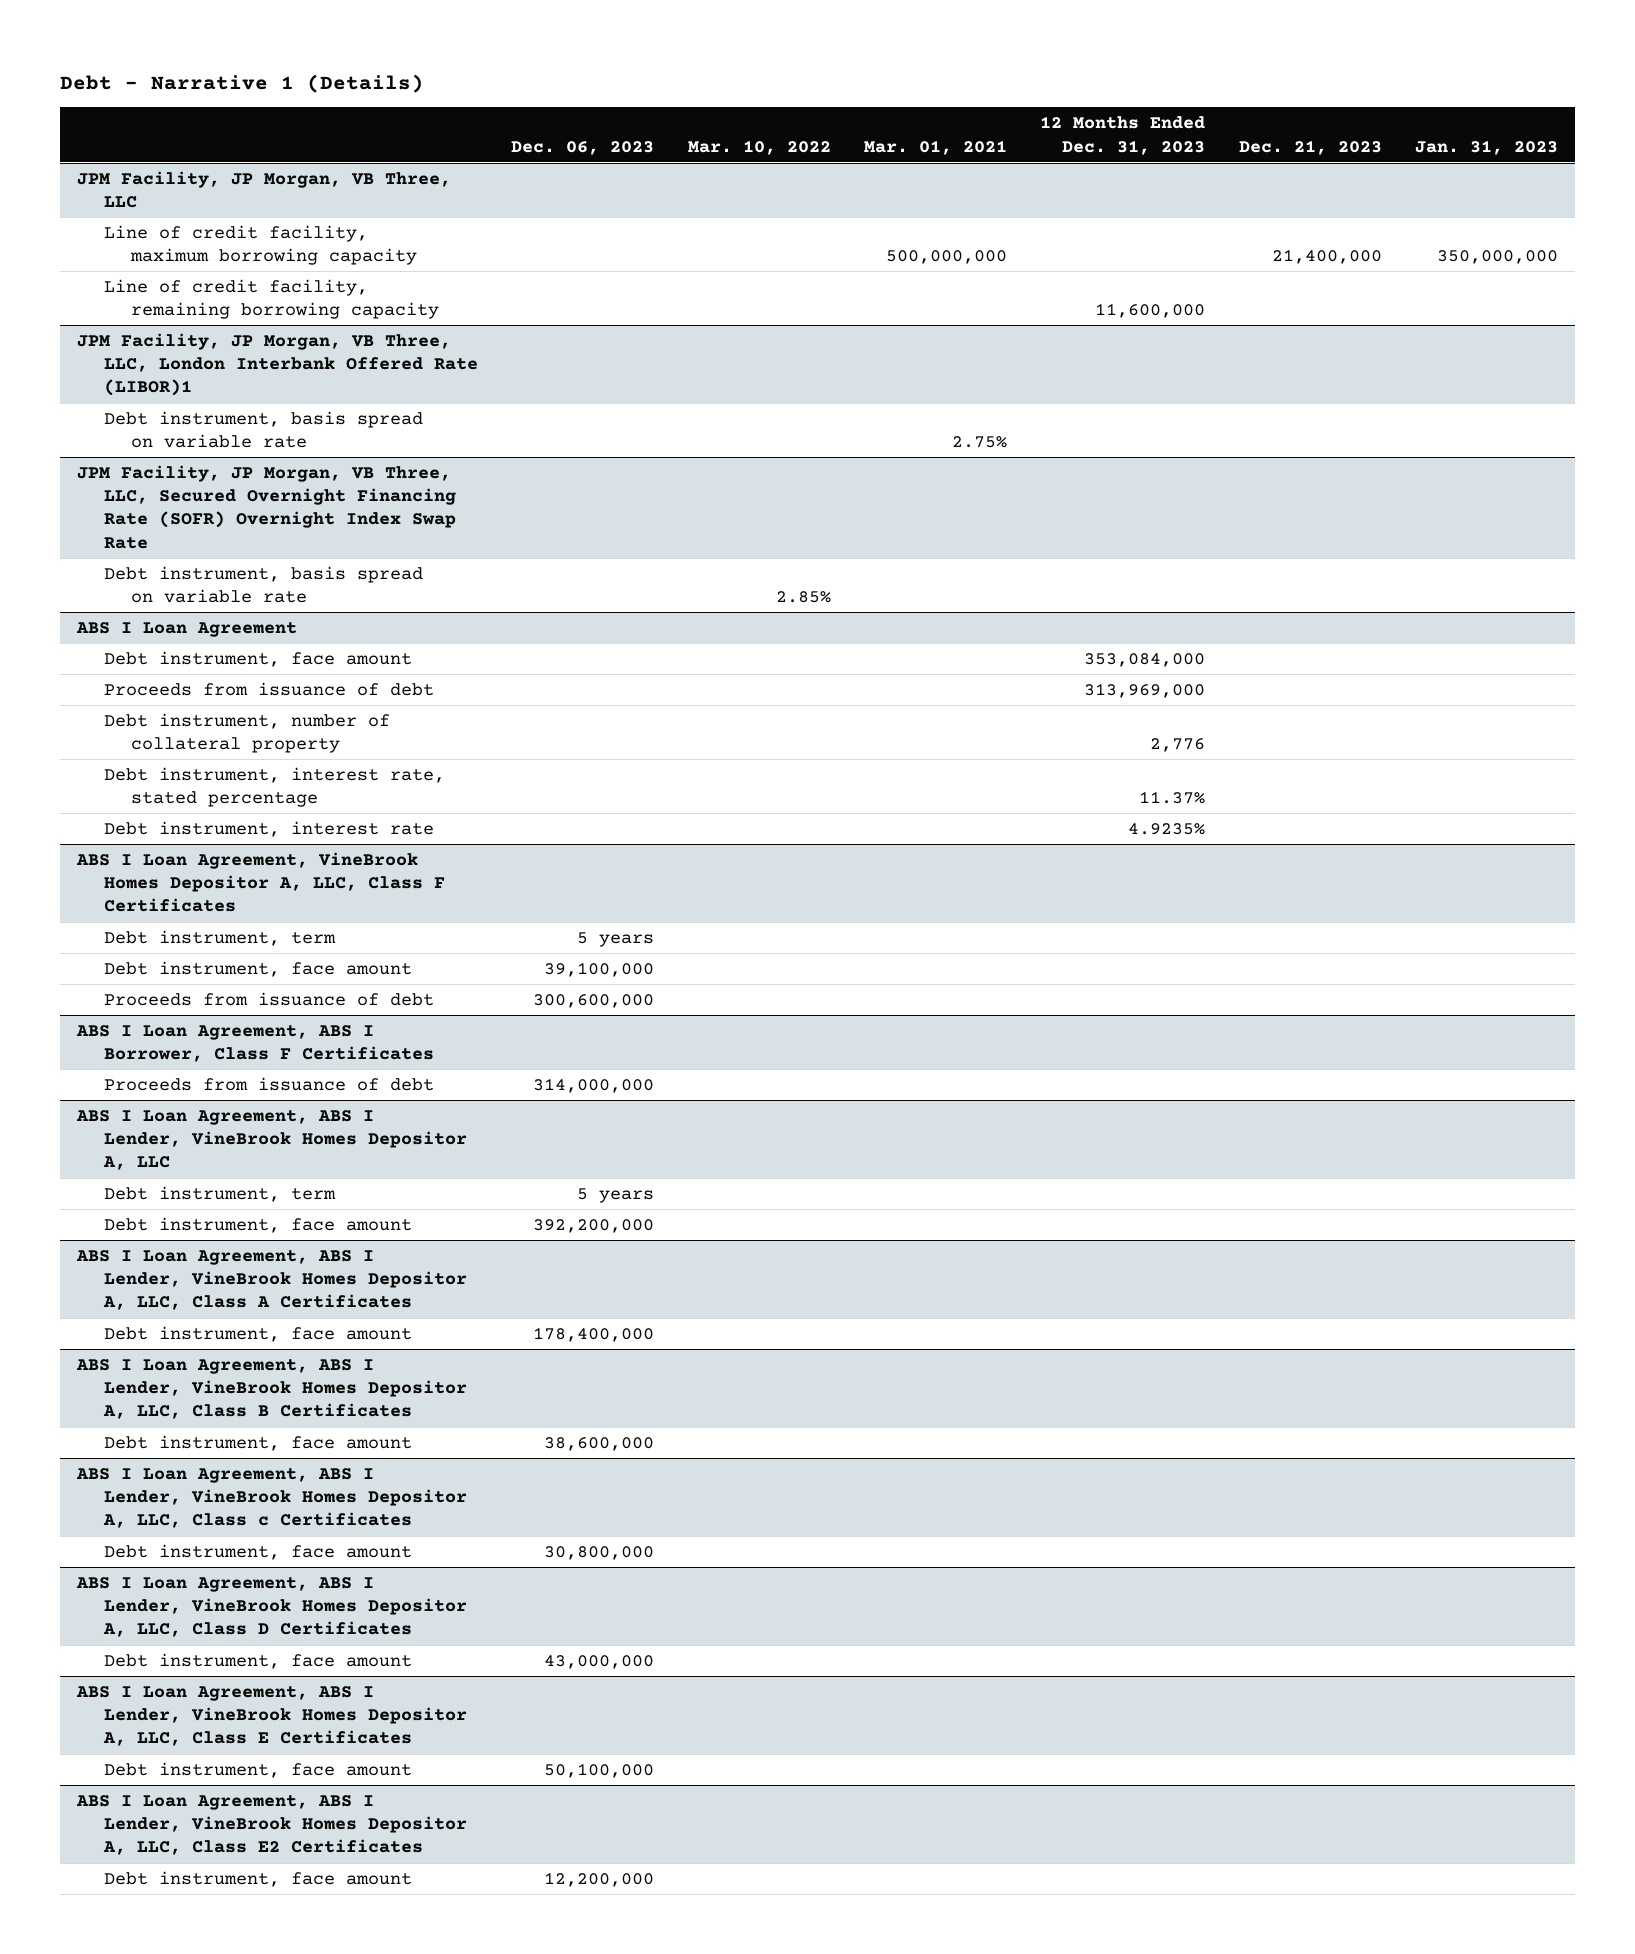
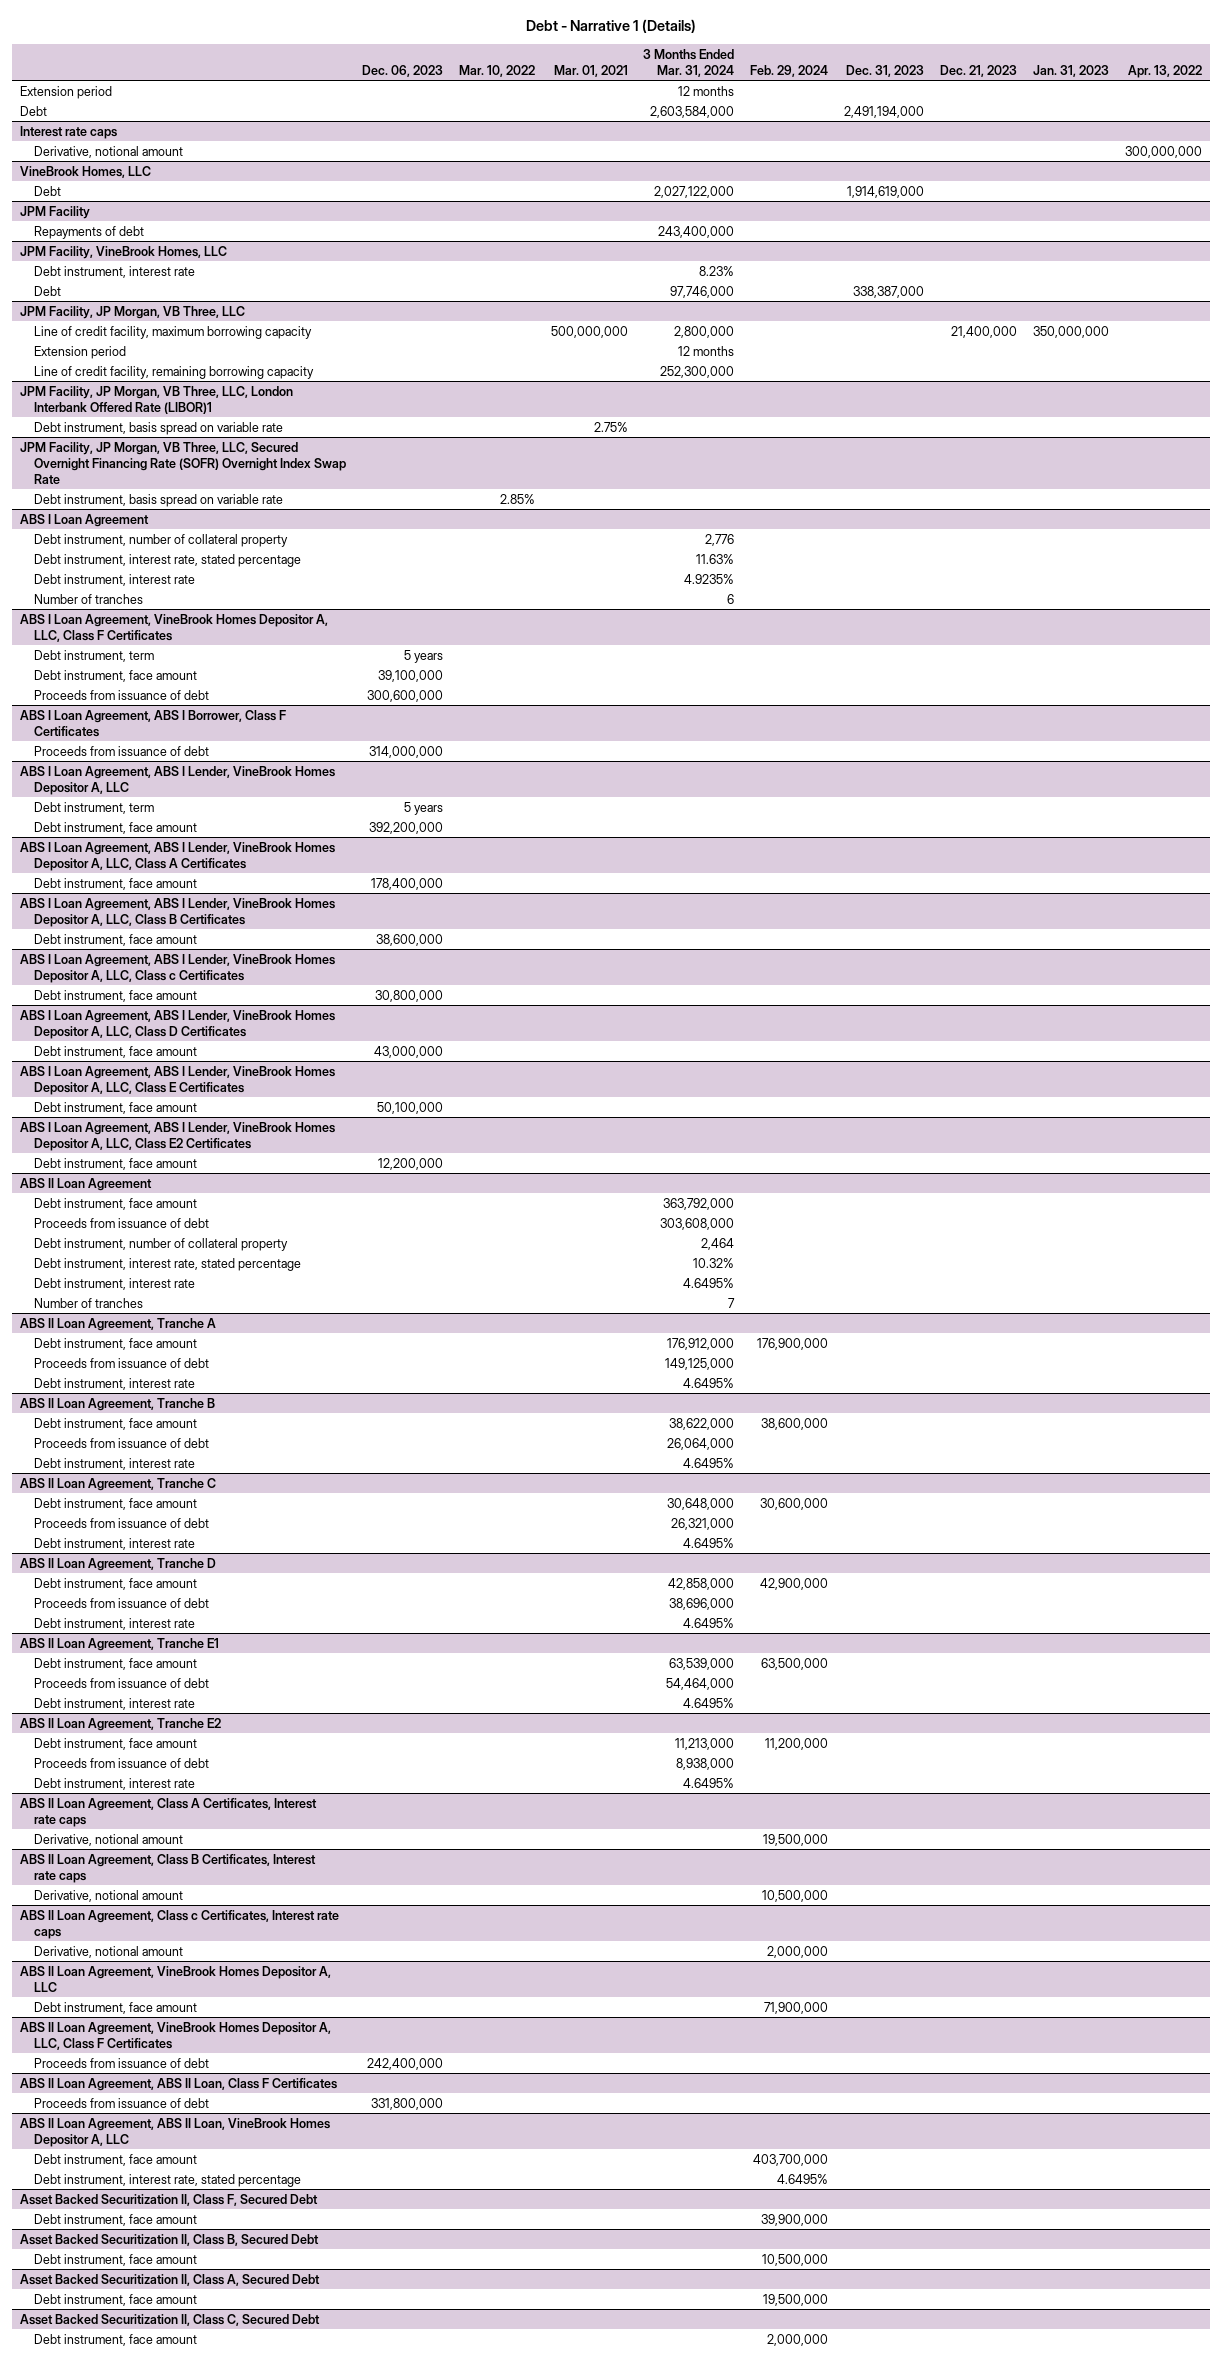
- | Dec. 06, 2023 | Mar. 10, 2022 | Mar. 01, 2021 | 12 Months Ended Dec. 31, 2023 | Dec. 21, 2023 | Jan. 31, 2023
+ | Dec. 06, 2023 | Mar. 10, 2022 | Mar. 01, 2021 | 3 Months Ended Mar. 31, 2024 | Feb. 29, 2024 | Dec. 31, 2023 | Dec. 21, 2023 | Jan. 31, 2023 | Apr. 13, 2022
+ Extension period | | | | 12 months | | | | |
+ Debt | | | | 2,603,584,000 | | 2,491,194,000 | | |
+ Interest rate caps
+ Derivative, notional amount | | | | | | | | | 300,000,000
+ VineBrook Homes, LLC
+ Debt | | | | 2,027,122,000 | | 1,914,619,000 | | |
+ JPM Facility
+ Repayments of debt | | | | 243,400,000 | | | | |
+ JPM Facility, VineBrook Homes, LLC
+ Debt instrument, interest rate | | | | 8.23% | | | | |
+ Debt | | | | 97,746,000 | | 338,387,000 | | |
@ JPM Facility, JP Morgan, VB Three, LLC
+ Extension period | | | | 12 months | | | | |
@ ABS I Loan Agreement
- Debt instrument, face amount | | | | 353,084,000 | |
- Proceeds from issuance of debt | | | | 313,969,000 | |
+ Number of tranches | | | | 6 | | | | |
+ ABS II Loan Agreement
+ Debt instrument, face amount | | | | 363,792,000 | | | | |
+ Proceeds from issuance of debt | | | | 303,608,000 | | | | |
+ Debt instrument, number of collateral property | | | | 2,464 | | | | |
+ Debt instrument, interest rate, stated percentage | | | | 10.32% | | | | |
+ Debt instrument, interest rate | | | | 4.6495% | | | | |
+ Number of tranches | | | | 7 | | | | |
+ ABS II Loan Agreement, Tranche A
+ Debt instrument, face amount | | | | 176,912,000 | 176,900,000 | | | |
+ Proceeds from issuance of debt | | | | 149,125,000 | | | | |
+ Debt instrument, interest rate | | | | 4.6495% | | | | |
+ ABS II Loan Agreement, Tranche B
+ Debt instrument, face amount | | | | 38,622,000 | 38,600,000 | | | |
+ Proceeds from issuance of debt | | | | 26,064,000 | | | | |
+ Debt instrument, interest rate | | | | 4.6495% | | | | |
+ ABS II Loan Agreement, Tranche C
+ Debt instrument, face amount | | | | 30,648,000 | 30,600,000 | | | |
+ Proceeds from issuance of debt | | | | 26,321,000 | | | | |
+ Debt instrument, interest rate | | | | 4.6495% | | | | |
+ ABS II Loan Agreement, Tranche D
+ Debt instrument, face amount | | | | 42,858,000 | 42,900,000 | | | |
+ Proceeds from issuance of debt | | | | 38,696,000 | | | | |
+ Debt instrument, interest rate | | | | 4.6495% | | | | |
+ ABS II Loan Agreement, Tranche E1
+ Debt instrument, face amount | | | | 63,539,000 | 63,500,000 | | | |
+ Proceeds from issuance of debt | | | | 54,464,000 | | | | |
+ Debt instrument, interest rate | | | | 4.6495% | | | | |
+ ABS II Loan Agreement, Tranche E2
+ Debt instrument, face amount | | | | 11,213,000 | 11,200,000 | | | |
+ Proceeds from issuance of debt | | | | 8,938,000 | | | | |
+ Debt instrument, interest rate | | | | 4.6495% | | | | |
+ ABS II Loan Agreement, Class A Certificates, Interest rate caps
+ Derivative, notional amount | | | | | 19,500,000 | | | |
+ ABS II Loan Agreement, Class B Certificates, Interest rate caps
+ Derivative, notional amount | | | | | 10,500,000 | | | |
+ ABS II Loan Agreement, Class c Certificates, Interest rate caps
+ Derivative, notional amount | | | | | 2,000,000 | | | |
+ ABS II Loan Agreement, VineBrook Homes Depositor A, LLC
+ Debt instrument, face amount | | | | | 71,900,000 | | | |
+ ABS II Loan Agreement, VineBrook Homes Depositor A, LLC, Class F Certificates
+ Proceeds from issuance of debt | 242,400,000 | | | | | | | |
+ ABS II Loan Agreement, ABS II Loan, Class F Certificates
+ Proceeds from issuance of debt | 331,800,000 | | | | | | | |
+ ABS II Loan Agreement, ABS II Loan, VineBrook Homes Depositor A, LLC
+ Debt instrument, face amount | | | | | 403,700,000 | | | |
+ Debt instrument, interest rate, stated percentage | | | | | 4.6495% | | | |
+ Asset Backed Securitization II, Class F, Secured Debt
+ Debt instrument, face amount | | | | | 39,900,000 | | | |
+ Asset Backed Securitization II, Class B, Secured Debt
+ Debt instrument, face amount | | | | | 10,500,000 | | | |
+ Asset Backed Securitization II, Class A, Secured Debt
+ Debt instrument, face amount | | | | | 19,500,000 | | | |
+ Asset Backed Securitization II, Class C, Secured Debt
+ Debt instrument, face amount | | | | | 2,000,000 | | | |

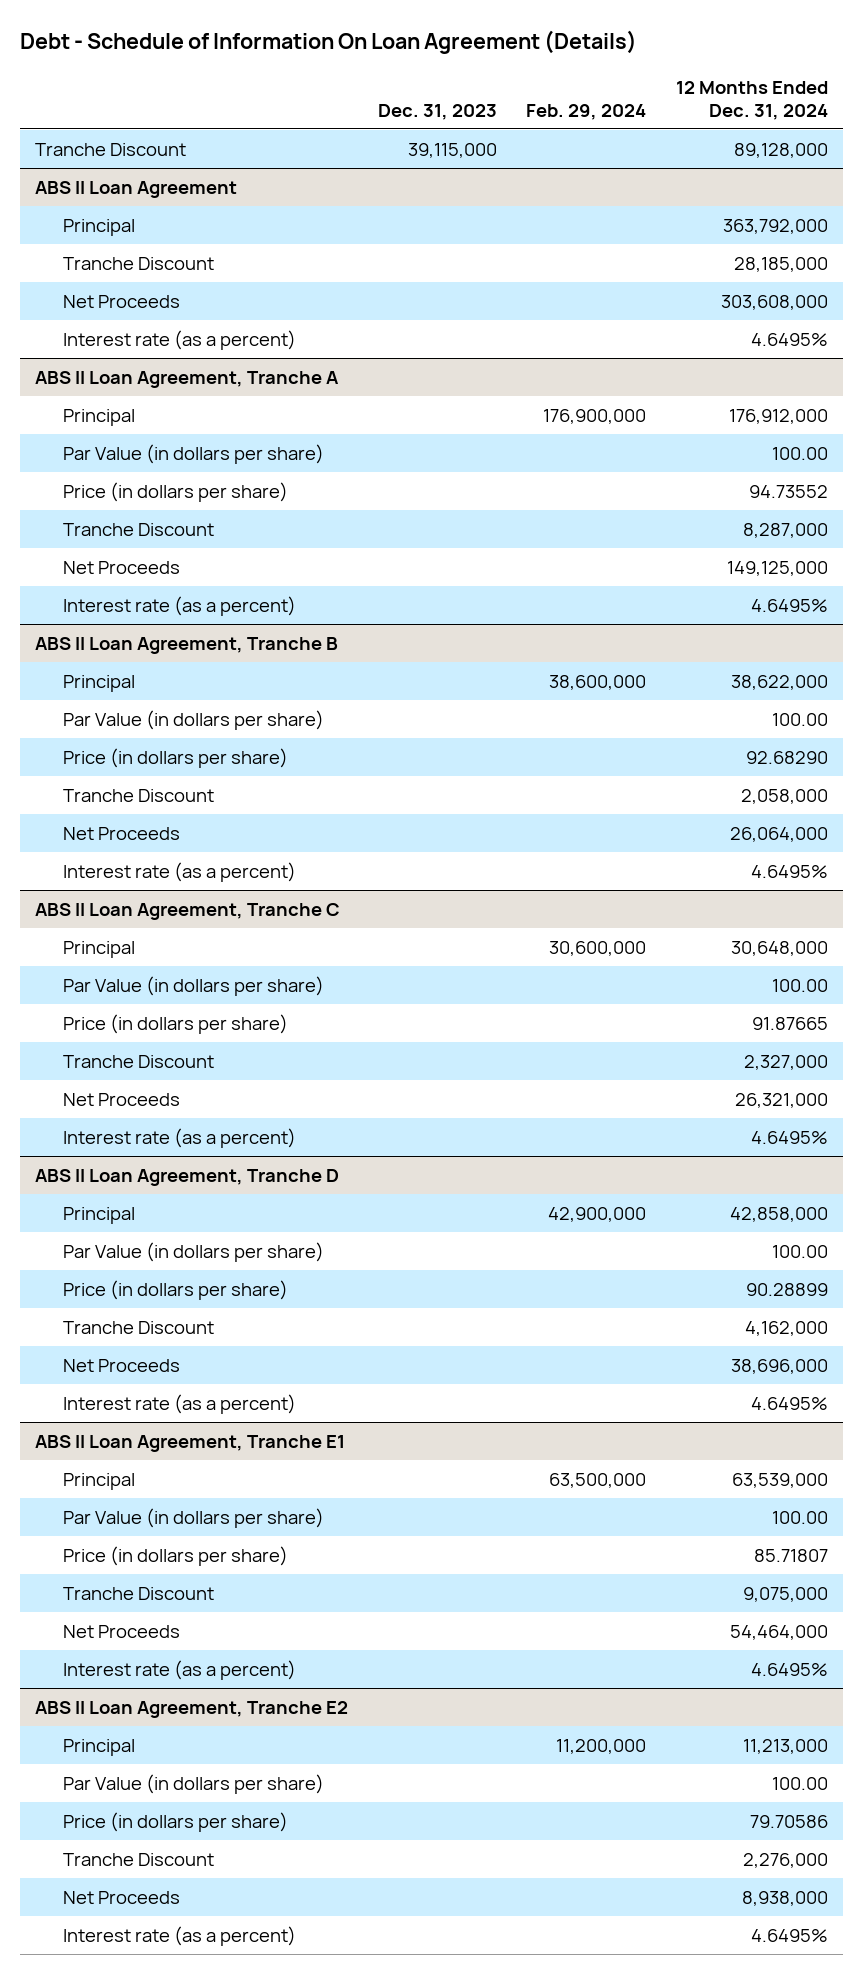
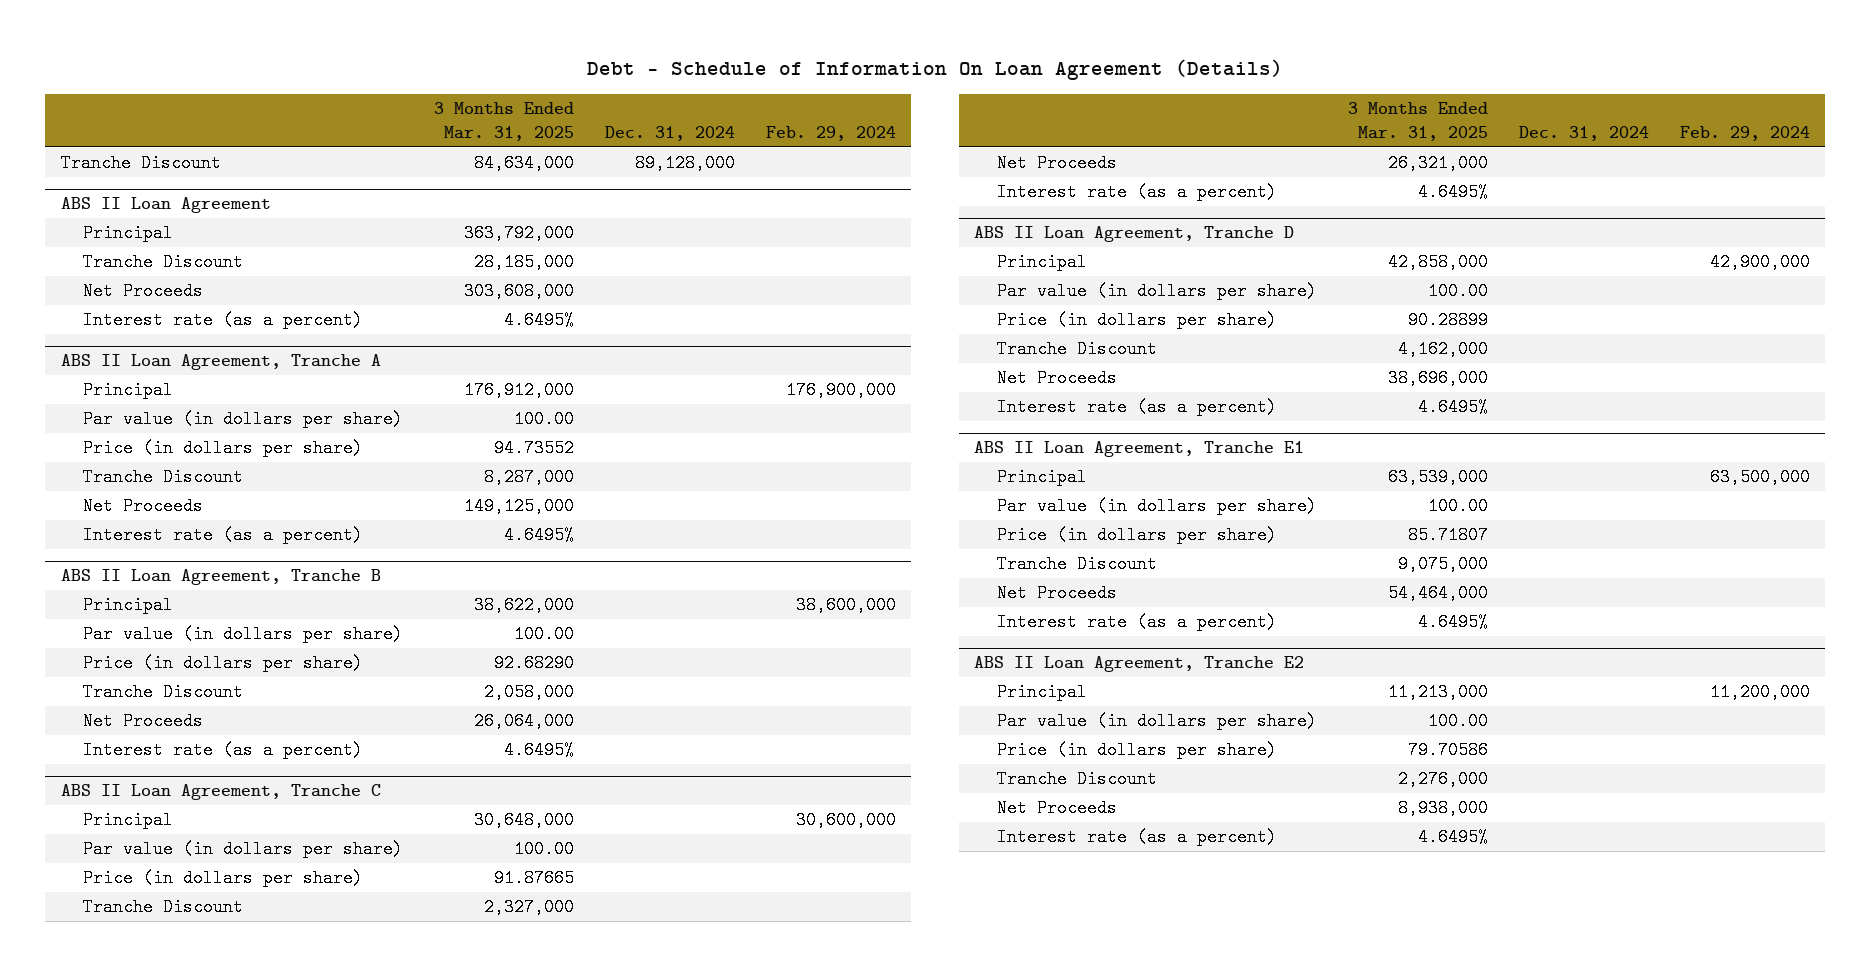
- | Dec. 31, 2023 | Feb. 29, 2024 | 12 Months Ended Dec. 31, 2024
+ | 3 Months Ended Mar. 31, 2025 | Dec. 31, 2024 | Feb. 29, 2024
@ ABS II Loan Agreement, Tranche A
- Par Value (in dollars per share) | | | 100.00
+ Par value (in dollars per share) | 100.00 | |
@ ABS II Loan Agreement, Tranche B
- Par Value (in dollars per share) | | | 100.00
+ Par value (in dollars per share) | 100.00 | |
@ ABS II Loan Agreement, Tranche C
- Par Value (in dollars per share) | | | 100.00
+ Par value (in dollars per share) | 100.00 | |
@ ABS II Loan Agreement, Tranche D
- Par Value (in dollars per share) | | | 100.00
+ Par value (in dollars per share) | 100.00 | |
@ ABS II Loan Agreement, Tranche E1
- Par Value (in dollars per share) | | | 100.00
+ Par value (in dollars per share) | 100.00 | |
@ ABS II Loan Agreement, Tranche E2
- Par Value (in dollars per share) | | | 100.00
+ Par value (in dollars per share) | 100.00 | |

